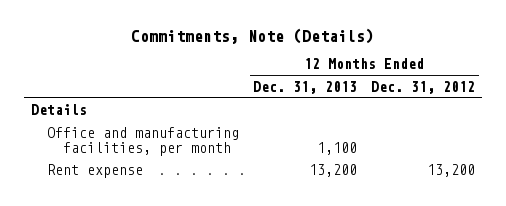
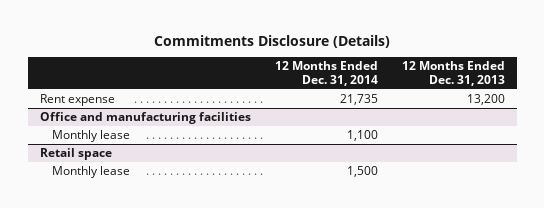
- Commitments, Note (Details)
+ Commitments Disclosure (Details)
- | 12 Months Ended Dec. 31, 2013 | 12 Months Ended Dec. 31, 2012
+ | 12 Months Ended Dec. 31, 2014 | 12 Months Ended Dec. 31, 2013
- Details
- Office and manufacturing facilities, per month | 1,100 |
+ Office and manufacturing facilities
+ Monthly lease | 1,100 |
+ Retail space
+ Monthly lease | 1,500 |

